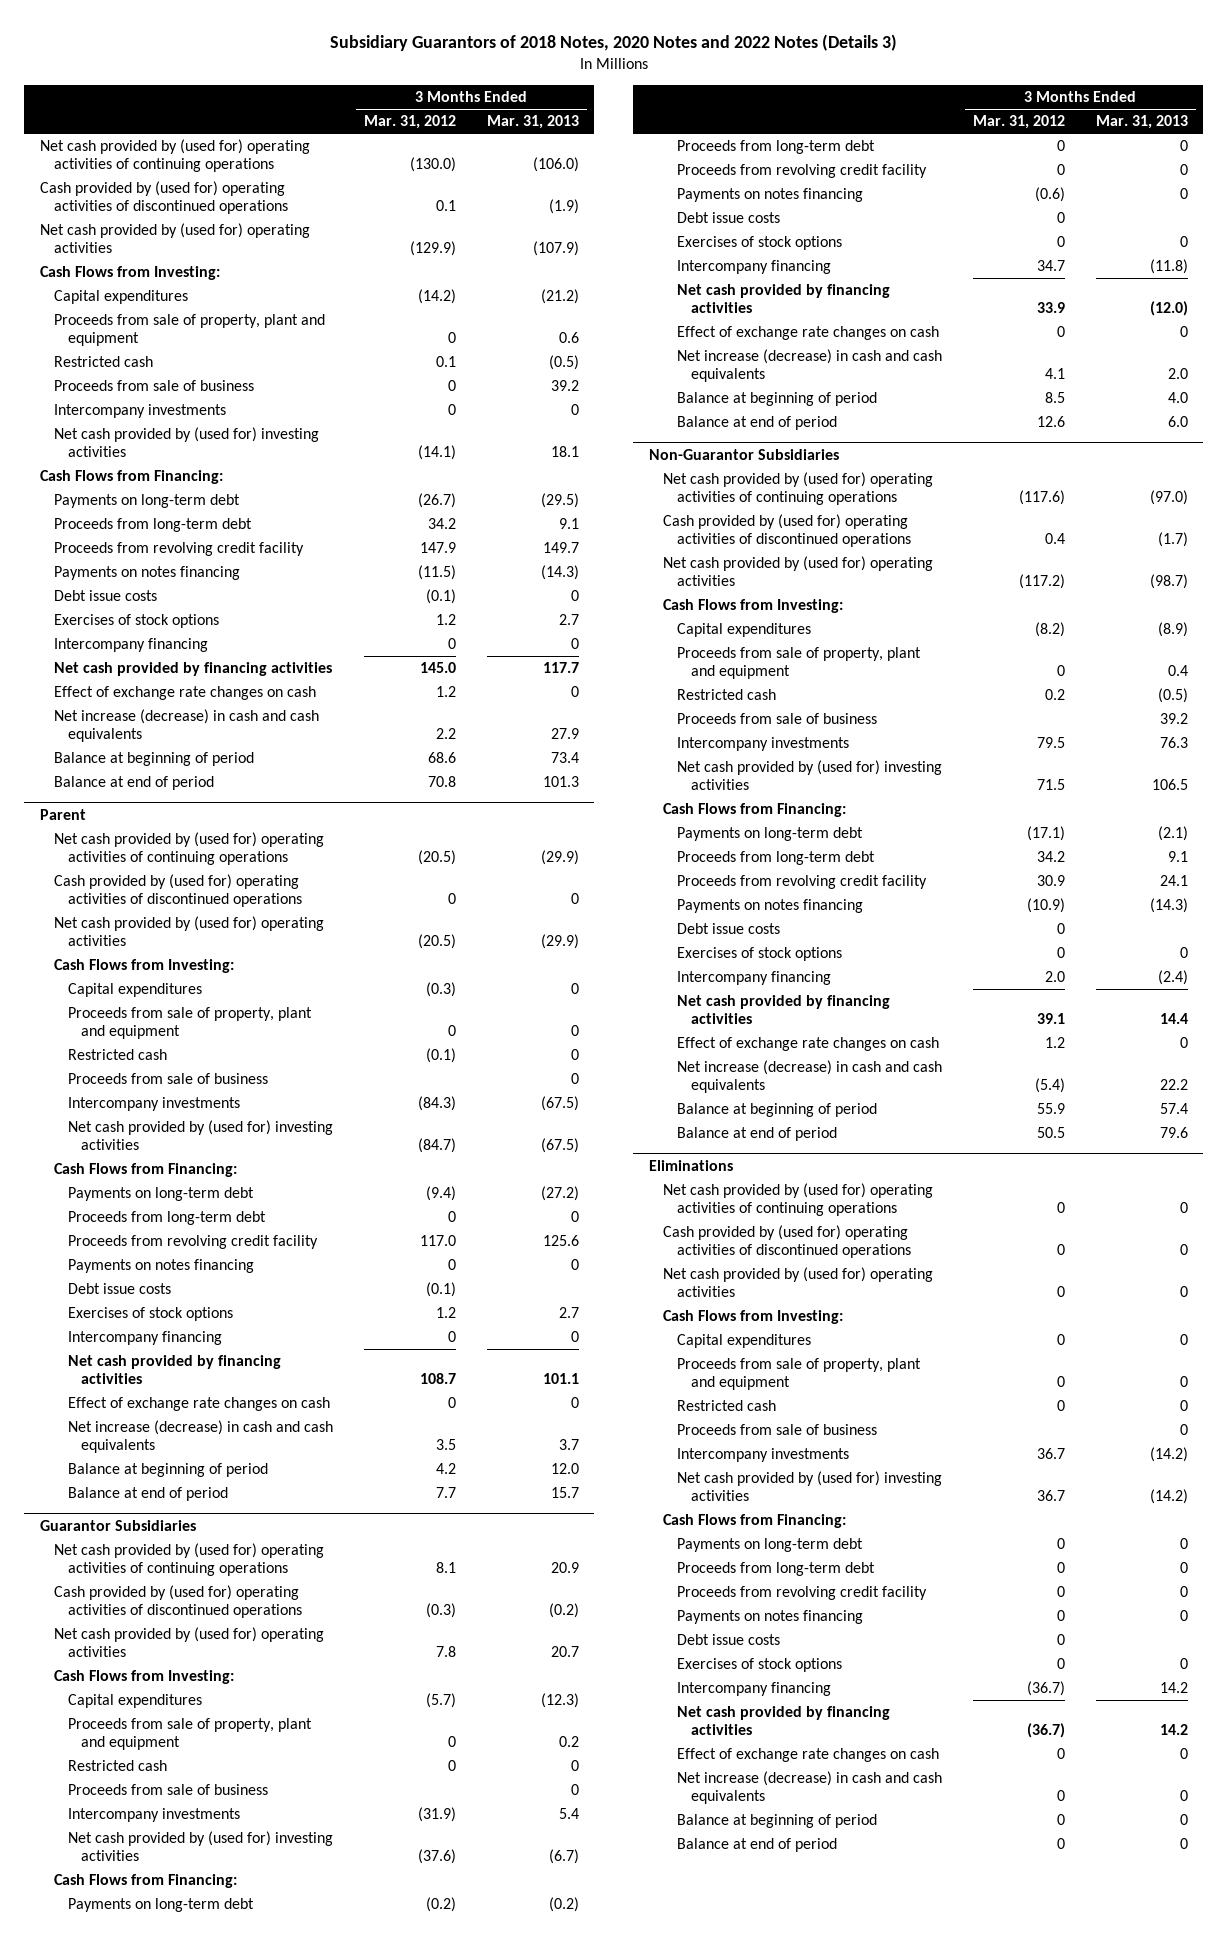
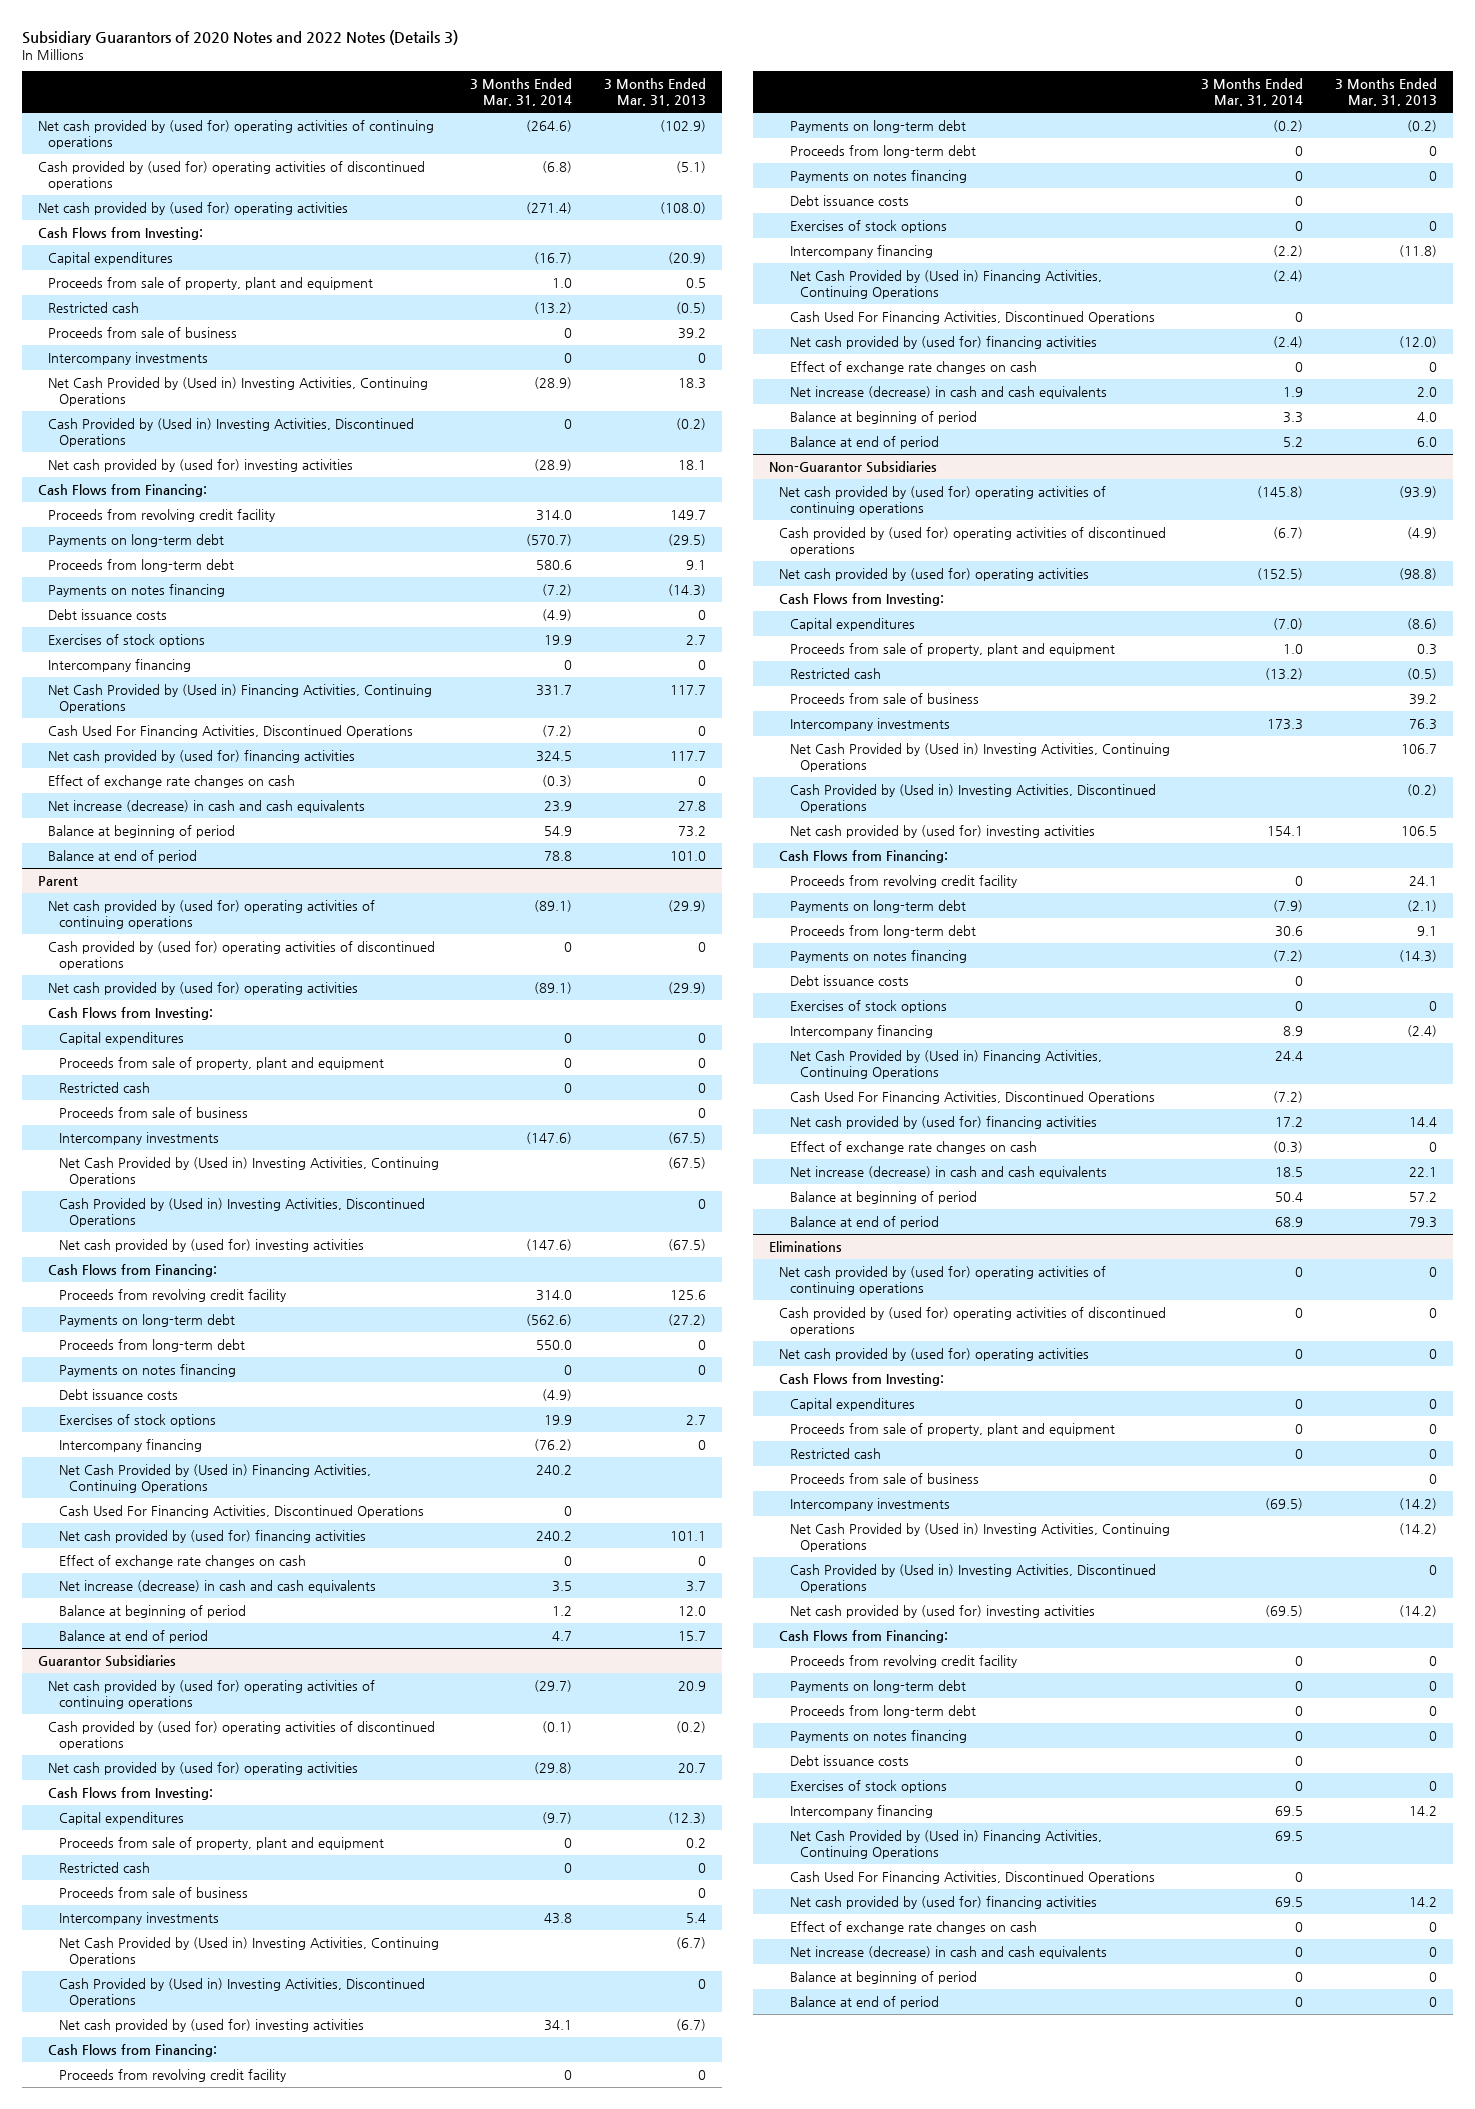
- Subsidiary Guarantors of 2018 Notes, 2020 Notes and 2022 Notes (Details 3)
+ Subsidiary Guarantors of 2020 Notes and 2022 Notes (Details 3)
- | 3 Months Ended Mar. 31, 2012 | 3 Months Ended Mar. 31, 2013
+ | 3 Months Ended Mar. 31, 2014 | 3 Months Ended Mar. 31, 2013
- Net cash provided by (used for) operating activities of continuing operations | (130.0) | (106.0)
- Cash provided by (used for) operating activities of discontinued operations | 0.1 | (1.9)
- Net cash provided by (used for) operating activities | (129.9) | (107.9)
+ Net cash provided by (used for) operating activities of continuing operations | (264.6) | (102.9)
+ Cash provided by (used for) operating activities of discontinued operations | (6.8) | (5.1)
+ Net cash provided by (used for) operating activities | (271.4) | (108.0)
- Capital expenditures | (14.2) | (21.2)
- Proceeds from sale of property, plant and equipment | 0 | 0.6
+ Capital expenditures | (16.7) | (20.9)
+ Proceeds from sale of property, plant and equipment | 1.0 | 0.5
+ Net Cash Provided by (Used in) Investing Activities, Continuing Operations | (28.9) | 18.3
+ Cash Provided by (Used in) Investing Activities, Discontinued Operations | 0 | (0.2)
moved up: Proceeds from revolving credit facility | 314.0 | 149.7
- Debt issue costs | (0.1) | 0
+ Debt issuance costs | (4.9) | 0
- Net cash provided by financing activities | 145.0 | 117.7
+ Net Cash Provided by (Used in) Financing Activities, Continuing Operations | 331.7 | 117.7
+ Cash Used For Financing Activities, Discontinued Operations | (7.2) | 0
+ Net cash provided by (used for) financing activities | 324.5 | 117.7
- Net increase (decrease) in cash and cash equivalents | 2.2 | 27.9
- Balance at beginning of period | 68.6 | 73.4
- Balance at end of period | 70.8 | 101.3
+ Net increase (decrease) in cash and cash equivalents | 23.9 | 27.8
+ Balance at beginning of period | 54.9 | 73.2
+ Balance at end of period | 78.8 | 101.0
@ Parent
+ Net Cash Provided by (Used in) Investing Activities, Continuing Operations | | (67.5)
+ Cash Provided by (Used in) Investing Activities, Discontinued Operations | | 0
moved up: Proceeds from revolving credit facility | 314.0 | 125.6
- Debt issue costs | (0.1) |
+ Debt issuance costs | (4.9) |
- Net cash provided by financing activities | 108.7 | 101.1
+ Net Cash Provided by (Used in) Financing Activities, Continuing Operations | 240.2 |
+ Cash Used For Financing Activities, Discontinued Operations | 0 |
+ Net cash provided by (used for) financing activities | 240.2 | 101.1
@ Guarantor Subsidiaries
+ Net Cash Provided by (Used in) Investing Activities, Continuing Operations | | (6.7)
+ Cash Provided by (Used in) Investing Activities, Discontinued Operations | | 0
moved up: Proceeds from revolving credit facility | 0 | 0
- Debt issue costs | 0 |
+ Debt issuance costs | 0 |
- Net cash provided by financing activities | 33.9 | (12.0)
+ Net Cash Provided by (Used in) Financing Activities, Continuing Operations | (2.4) |
+ Cash Used For Financing Activities, Discontinued Operations | 0 |
+ Net cash provided by (used for) financing activities | (2.4) | (12.0)
@ Non-Guarantor Subsidiaries
- Net cash provided by (used for) operating activities of continuing operations | (117.6) | (97.0)
- Cash provided by (used for) operating activities of discontinued operations | 0.4 | (1.7)
- Net cash provided by (used for) operating activities | (117.2) | (98.7)
+ Net cash provided by (used for) operating activities of continuing operations | (145.8) | (93.9)
+ Cash provided by (used for) operating activities of discontinued operations | (6.7) | (4.9)
+ Net cash provided by (used for) operating activities | (152.5) | (98.8)
- Capital expenditures | (8.2) | (8.9)
- Proceeds from sale of property, plant and equipment | 0 | 0.4
+ Capital expenditures | (7.0) | (8.6)
+ Proceeds from sale of property, plant and equipment | 1.0 | 0.3
+ Net Cash Provided by (Used in) Investing Activities, Continuing Operations | | 106.7
+ Cash Provided by (Used in) Investing Activities, Discontinued Operations | | (0.2)
moved up: Proceeds from revolving credit facility | 0 | 24.1
- Debt issue costs | 0 |
+ Debt issuance costs | 0 |
- Net cash provided by financing activities | 39.1 | 14.4
+ Net Cash Provided by (Used in) Financing Activities, Continuing Operations | 24.4 |
+ Cash Used For Financing Activities, Discontinued Operations | (7.2) |
+ Net cash provided by (used for) financing activities | 17.2 | 14.4
- Net increase (decrease) in cash and cash equivalents | (5.4) | 22.2
- Balance at beginning of period | 55.9 | 57.4
- Balance at end of period | 50.5 | 79.6
+ Net increase (decrease) in cash and cash equivalents | 18.5 | 22.1
+ Balance at beginning of period | 50.4 | 57.2
+ Balance at end of period | 68.9 | 79.3
@ Eliminations
+ Net Cash Provided by (Used in) Investing Activities, Continuing Operations | | (14.2)
+ Cash Provided by (Used in) Investing Activities, Discontinued Operations | | 0
moved up: Proceeds from revolving credit facility | 0 | 0
- Debt issue costs | 0 |
+ Debt issuance costs | 0 |
- Net cash provided by financing activities | (36.7) | 14.2
+ Net Cash Provided by (Used in) Financing Activities, Continuing Operations | 69.5 |
+ Cash Used For Financing Activities, Discontinued Operations | 0 |
+ Net cash provided by (used for) financing activities | 69.5 | 14.2

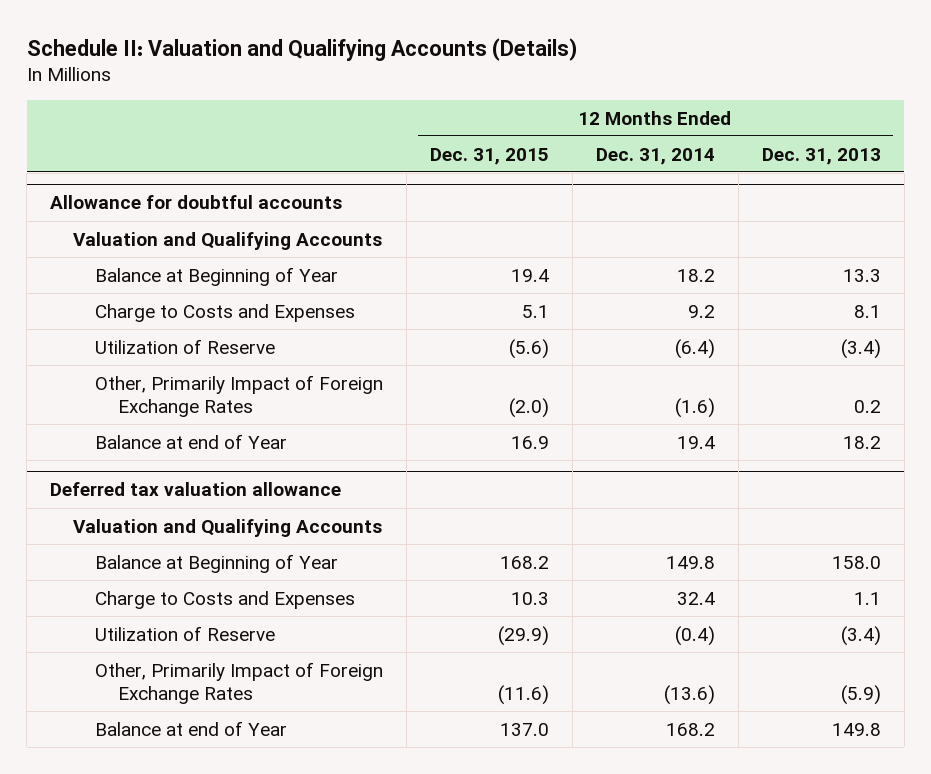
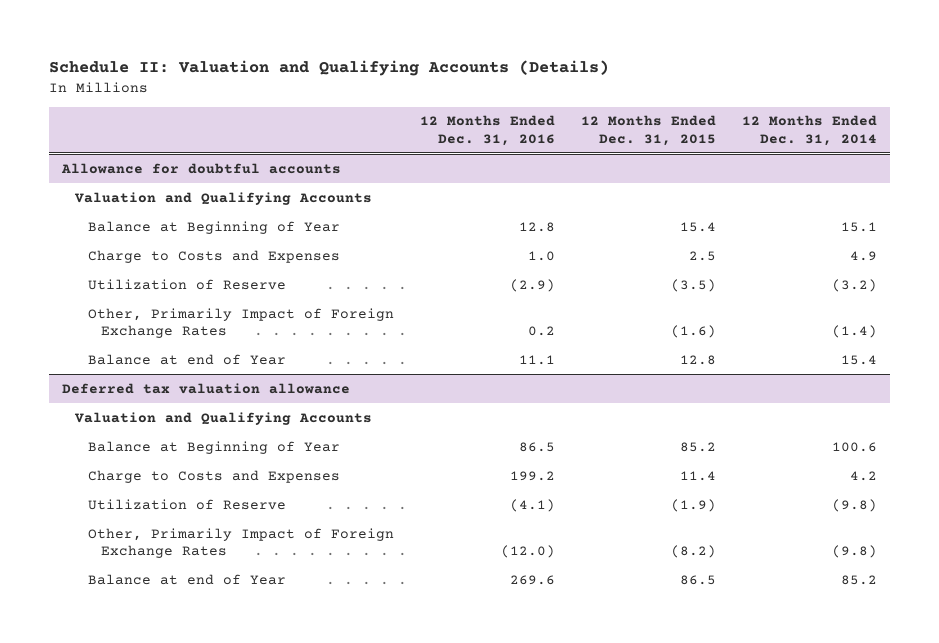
- | 12 Months Ended Dec. 31, 2015 | 12 Months Ended Dec. 31, 2014 | 12 Months Ended Dec. 31, 2013
+ | 12 Months Ended Dec. 31, 2016 | 12 Months Ended Dec. 31, 2015 | 12 Months Ended Dec. 31, 2014
@ Allowance for doubtful accounts
- Balance at Beginning of Year | 19.4 | 18.2 | 13.3
- Charge to Costs and Expenses | 5.1 | 9.2 | 8.1
- Utilization of Reserve | (5.6) | (6.4) | (3.4)
- Other, Primarily Impact of Foreign Exchange Rates | (2.0) | (1.6) | 0.2
- Balance at end of Year | 16.9 | 19.4 | 18.2
+ Balance at Beginning of Year | 12.8 | 15.4 | 15.1
+ Charge to Costs and Expenses | 1.0 | 2.5 | 4.9
+ Utilization of Reserve | (2.9) | (3.5) | (3.2)
+ Other, Primarily Impact of Foreign Exchange Rates | 0.2 | (1.6) | (1.4)
+ Balance at end of Year | 11.1 | 12.8 | 15.4
@ Deferred tax valuation allowance
- Balance at Beginning of Year | 168.2 | 149.8 | 158.0
- Charge to Costs and Expenses | 10.3 | 32.4 | 1.1
- Utilization of Reserve | (29.9) | (0.4) | (3.4)
- Other, Primarily Impact of Foreign Exchange Rates | (11.6) | (13.6) | (5.9)
- Balance at end of Year | 137.0 | 168.2 | 149.8
+ Balance at Beginning of Year | 86.5 | 85.2 | 100.6
+ Charge to Costs and Expenses | 199.2 | 11.4 | 4.2
+ Utilization of Reserve | (4.1) | (1.9) | (9.8)
+ Other, Primarily Impact of Foreign Exchange Rates | (12.0) | (8.2) | (9.8)
+ Balance at end of Year | 269.6 | 86.5 | 85.2

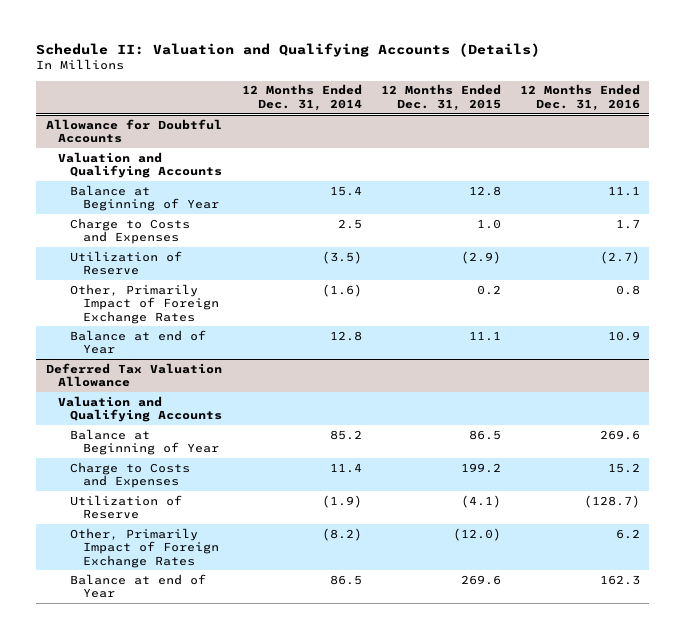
- | 12 Months Ended Dec. 31, 2016 | 12 Months Ended Dec. 31, 2015 | 12 Months Ended Dec. 31, 2014
+ | 12 Months Ended Dec. 31, 2014 | 12 Months Ended Dec. 31, 2015 | 12 Months Ended Dec. 31, 2016
- Allowance for doubtful accounts
+ Allowance for Doubtful Accounts
- Balance at Beginning of Year | 12.8 | 15.4 | 15.1
- Charge to Costs and Expenses | 1.0 | 2.5 | 4.9
- Utilization of Reserve | (2.9) | (3.5) | (3.2)
- Other, Primarily Impact of Foreign Exchange Rates | 0.2 | (1.6) | (1.4)
- Balance at end of Year | 11.1 | 12.8 | 15.4
- Deferred tax valuation allowance
+ Balance at Beginning of Year | 15.4 | 12.8 | 11.1
+ Charge to Costs and Expenses | 2.5 | 1.0 | 1.7
+ Utilization of Reserve | (3.5) | (2.9) | (2.7)
+ Other, Primarily Impact of Foreign Exchange Rates | (1.6) | 0.2 | 0.8
+ Balance at end of Year | 12.8 | 11.1 | 10.9
+ Deferred Tax Valuation Allowance
- Balance at Beginning of Year | 86.5 | 85.2 | 100.6
- Charge to Costs and Expenses | 199.2 | 11.4 | 4.2
- Utilization of Reserve | (4.1) | (1.9) | (9.8)
- Other, Primarily Impact of Foreign Exchange Rates | (12.0) | (8.2) | (9.8)
- Balance at end of Year | 269.6 | 86.5 | 85.2
+ Balance at Beginning of Year | 85.2 | 86.5 | 269.6
+ Charge to Costs and Expenses | 11.4 | 199.2 | 15.2
+ Utilization of Reserve | (1.9) | (4.1) | (128.7)
+ Other, Primarily Impact of Foreign Exchange Rates | (8.2) | (12.0) | 6.2
+ Balance at end of Year | 86.5 | 269.6 | 162.3

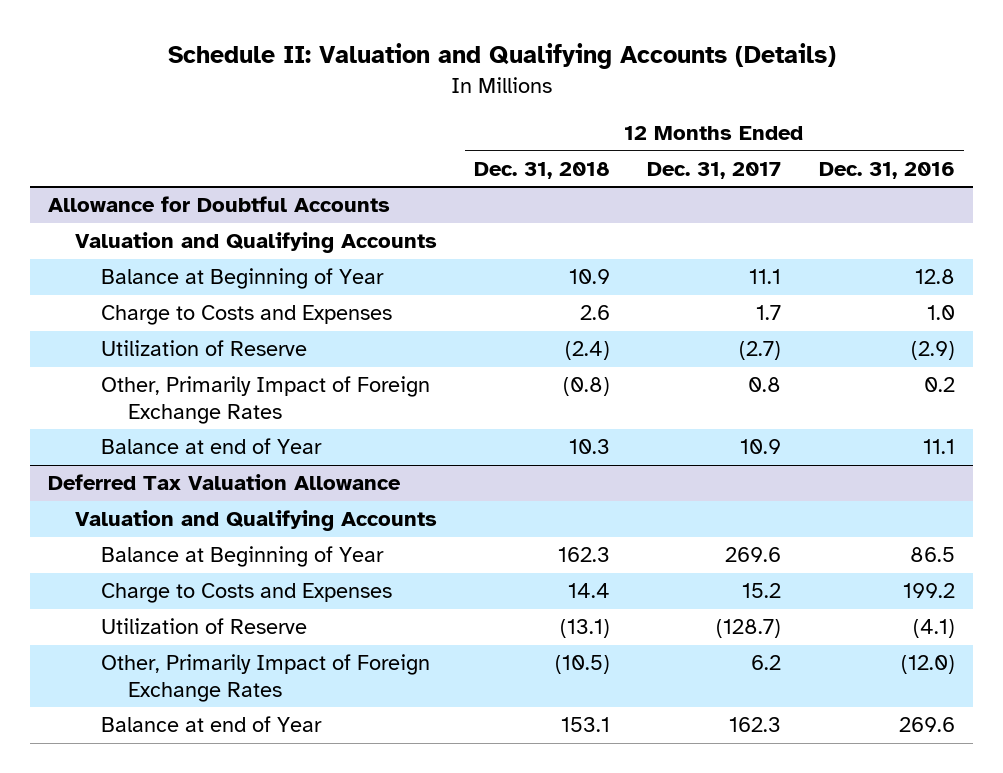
- | 12 Months Ended Dec. 31, 2014 | 12 Months Ended Dec. 31, 2015 | 12 Months Ended Dec. 31, 2016
+ | 12 Months Ended Dec. 31, 2018 | 12 Months Ended Dec. 31, 2017 | 12 Months Ended Dec. 31, 2016
@ Allowance for Doubtful Accounts
- Balance at Beginning of Year | 15.4 | 12.8 | 11.1
- Charge to Costs and Expenses | 2.5 | 1.0 | 1.7
- Utilization of Reserve | (3.5) | (2.9) | (2.7)
- Other, Primarily Impact of Foreign Exchange Rates | (1.6) | 0.2 | 0.8
- Balance at end of Year | 12.8 | 11.1 | 10.9
+ Balance at Beginning of Year | 10.9 | 11.1 | 12.8
+ Charge to Costs and Expenses | 2.6 | 1.7 | 1.0
+ Utilization of Reserve | (2.4) | (2.7) | (2.9)
+ Other, Primarily Impact of Foreign Exchange Rates | (0.8) | 0.8 | 0.2
+ Balance at end of Year | 10.3 | 10.9 | 11.1
@ Deferred Tax Valuation Allowance
- Balance at Beginning of Year | 85.2 | 86.5 | 269.6
- Charge to Costs and Expenses | 11.4 | 199.2 | 15.2
- Utilization of Reserve | (1.9) | (4.1) | (128.7)
- Other, Primarily Impact of Foreign Exchange Rates | (8.2) | (12.0) | 6.2
- Balance at end of Year | 86.5 | 269.6 | 162.3
+ Balance at Beginning of Year | 162.3 | 269.6 | 86.5
+ Charge to Costs and Expenses | 14.4 | 15.2 | 199.2
+ Utilization of Reserve | (13.1) | (128.7) | (4.1)
+ Other, Primarily Impact of Foreign Exchange Rates | (10.5) | 6.2 | (12.0)
+ Balance at end of Year | 153.1 | 162.3 | 269.6

